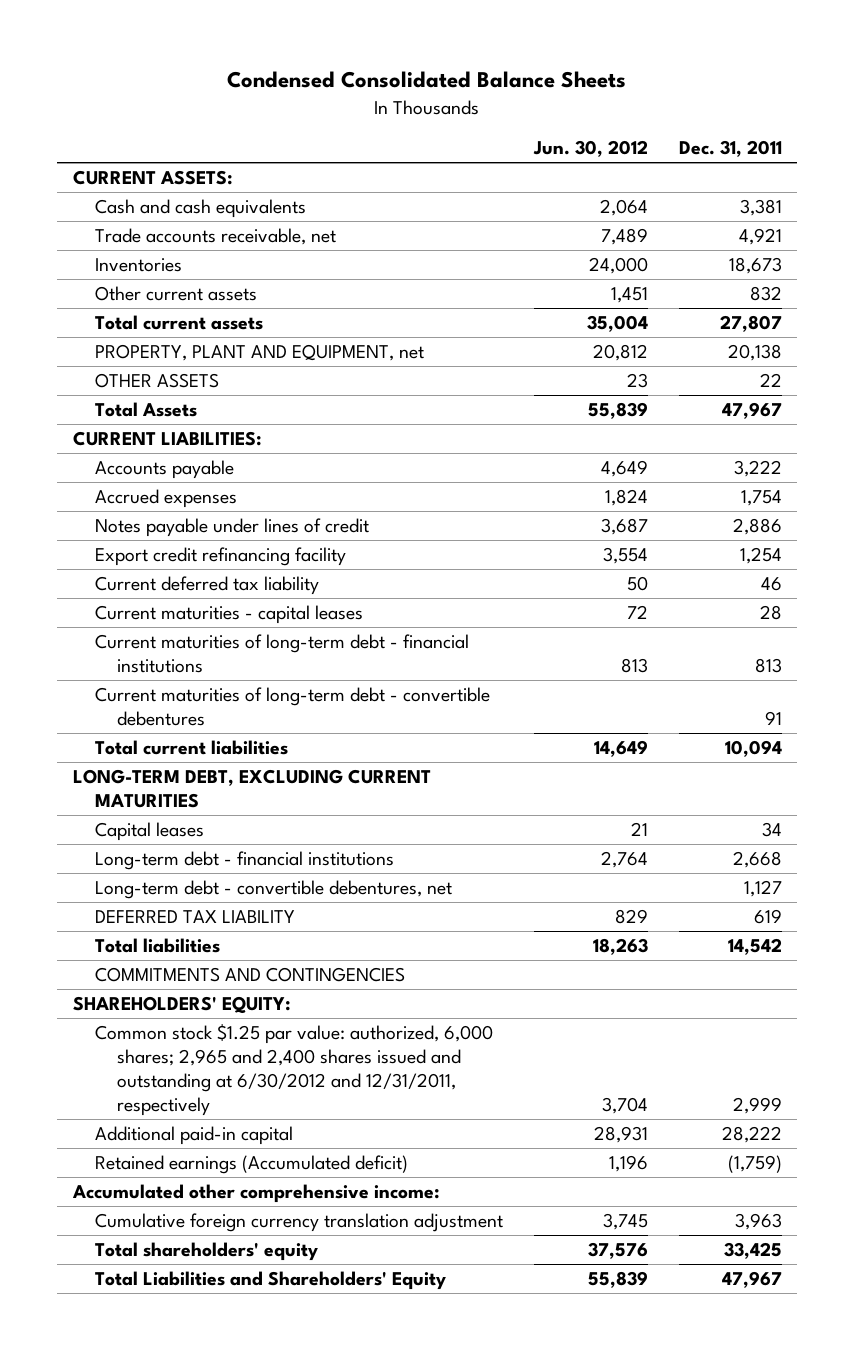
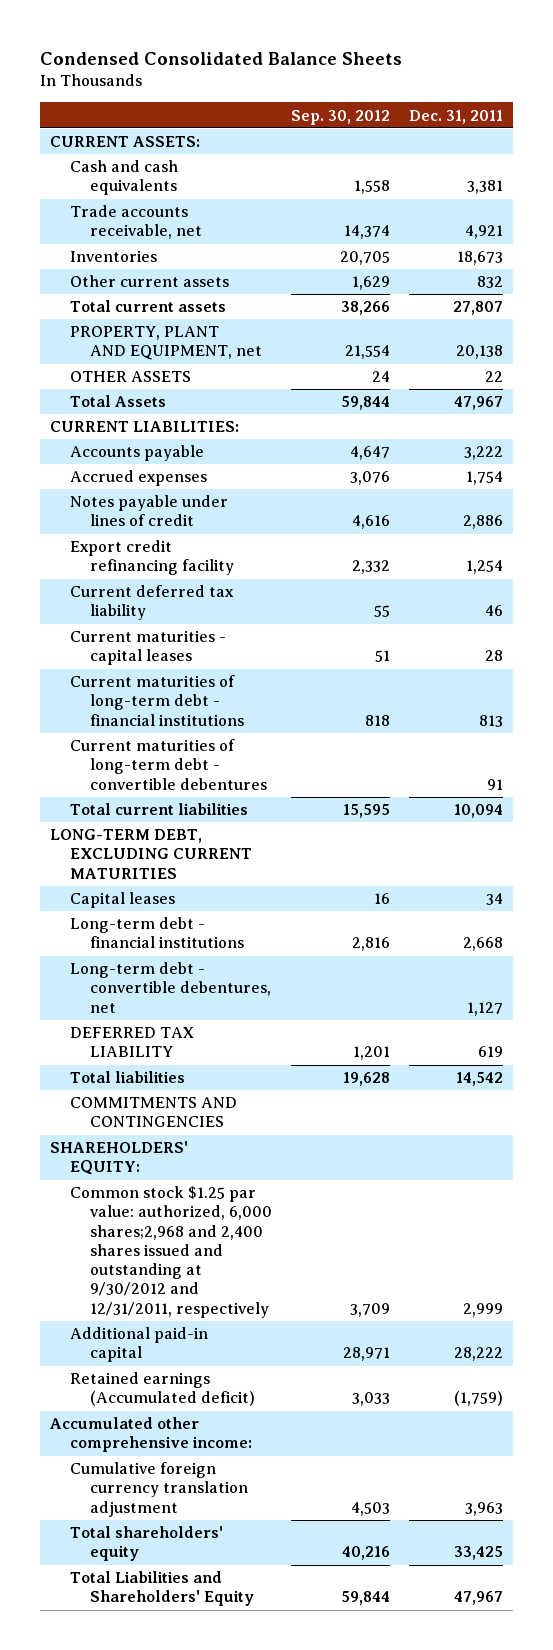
- | Jun. 30, 2012 | Dec. 31, 2011
+ | Sep. 30, 2012 | Dec. 31, 2011
- Common stock $1.25 par value: authorized, 6,000 shares; 2,965 and 2,400 shares issued and outstanding at 6/30/2012 and 12/31/2011, respectively | 3,704 | 2,999
+ Common stock $1.25 par value: authorized, 6,000 shares;2,968 and 2,400 shares issued and outstanding at 9/30/2012 and 12/31/2011, respectively | 3,709 | 2,999

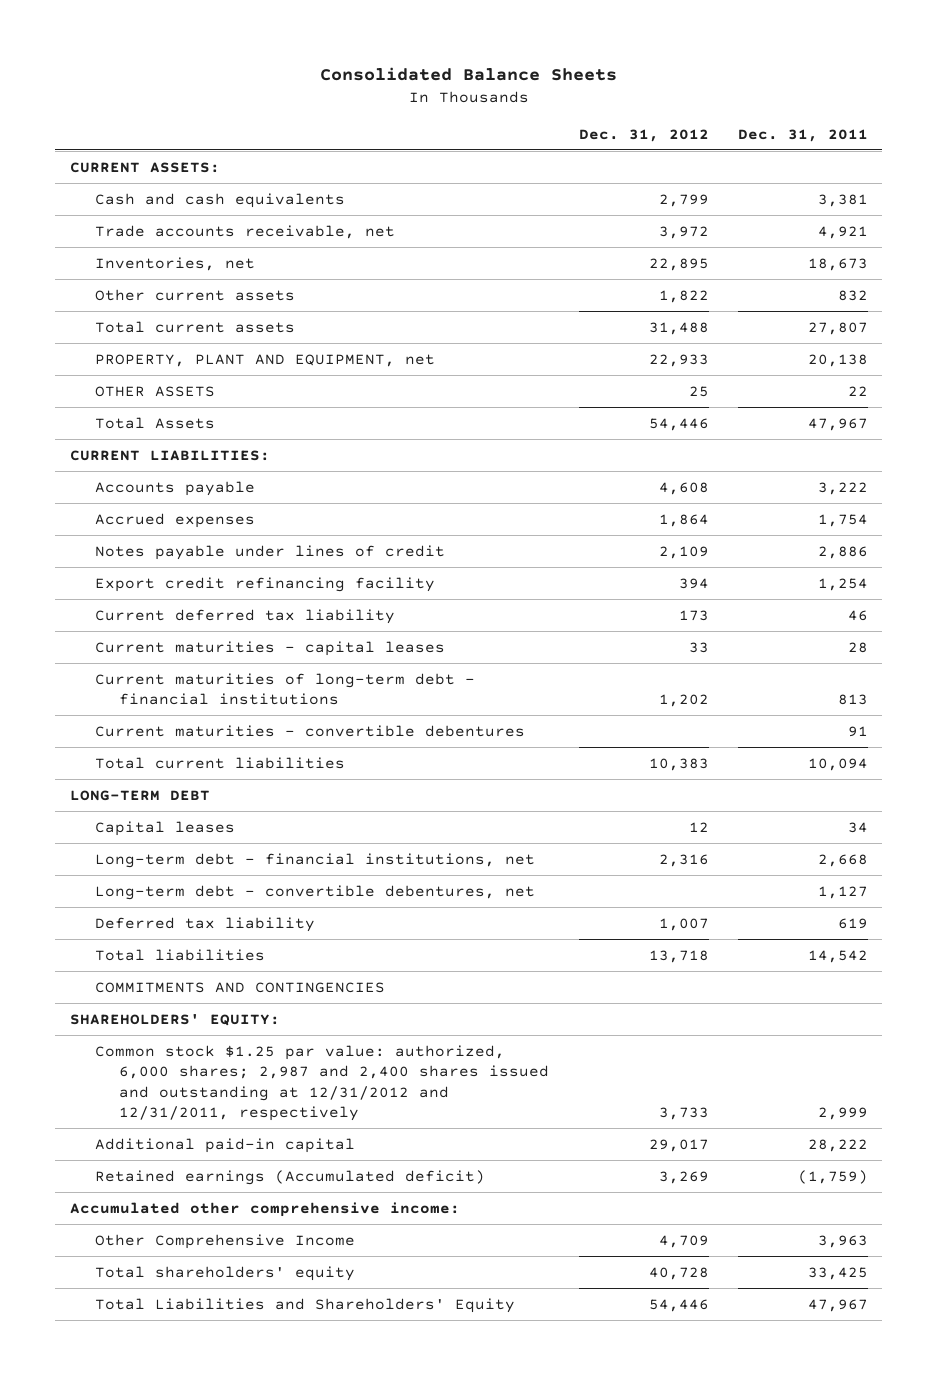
- Condensed Consolidated Balance Sheets
+ Consolidated Balance Sheets
- | Sep. 30, 2012 | Dec. 31, 2011
+ | Dec. 31, 2012 | Dec. 31, 2011
- Inventories | 20,705 | 18,673
+ Inventories, net | 22,895 | 18,673
- Current maturities of long-term debt - convertible debentures | | 91
+ Current maturities - convertible debentures | | 91
- LONG-TERM DEBT, EXCLUDING CURRENT MATURITIES
+ LONG-TERM DEBT
- Long-term debt - financial institutions | 2,816 | 2,668
+ Long-term debt - financial institutions, net | 2,316 | 2,668
- DEFERRED TAX LIABILITY | 1,201 | 619
+ Deferred tax liability | 1,007 | 619
- Common stock $1.25 par value: authorized, 6,000 shares;2,968 and 2,400 shares issued and outstanding at 9/30/2012 and 12/31/2011, respectively | 3,709 | 2,999
+ Common stock $1.25 par value: authorized, 6,000 shares; 2,987 and 2,400 shares issued and outstanding at 12/31/2012 and 12/31/2011, respectively | 3,733 | 2,999
- Cumulative foreign currency translation adjustment | 4,503 | 3,963
+ Other Comprehensive Income | 4,709 | 3,963

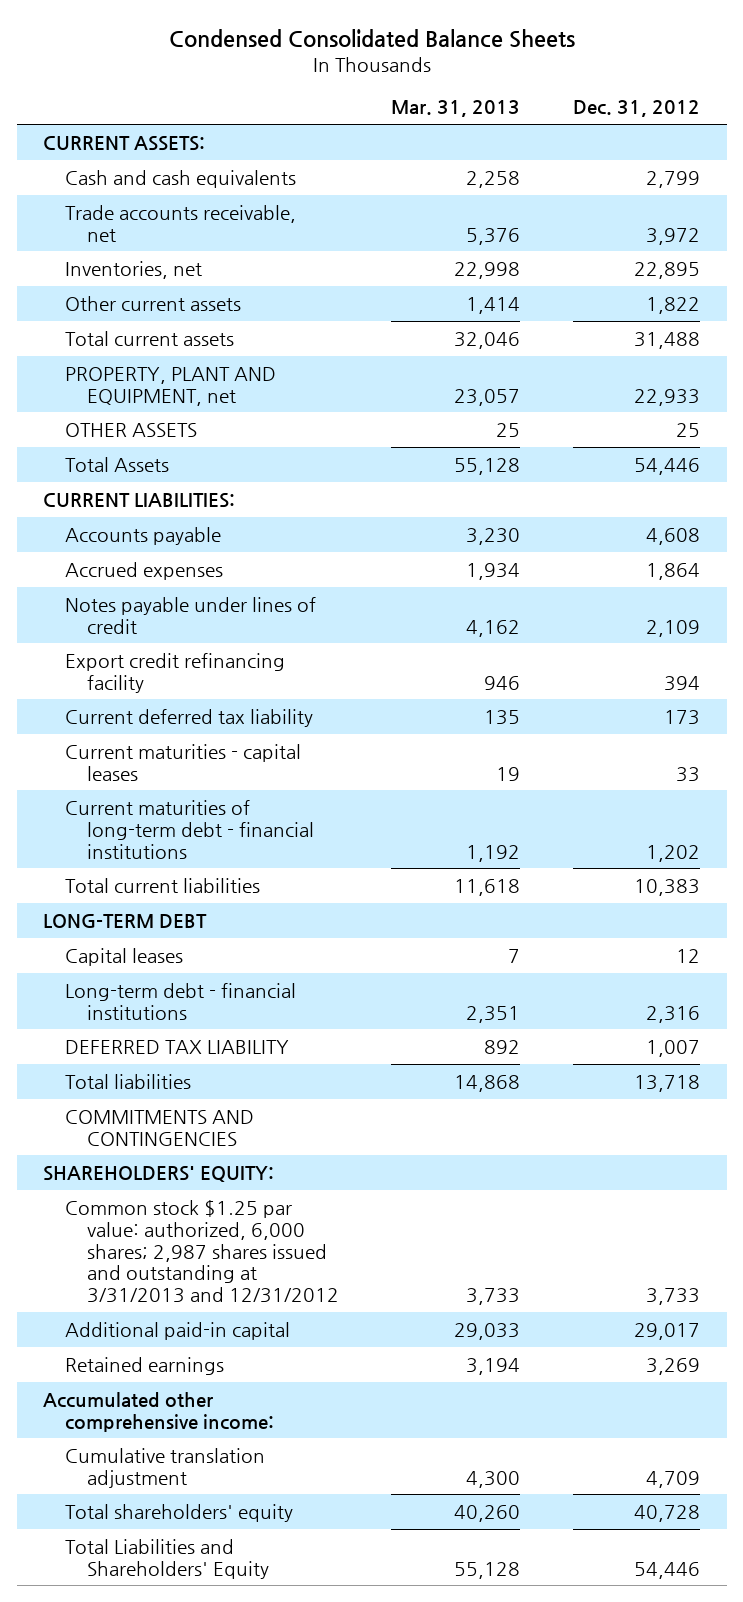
- Consolidated Balance Sheets
+ Condensed Consolidated Balance Sheets
- | Dec. 31, 2012 | Dec. 31, 2011
+ | Mar. 31, 2013 | Dec. 31, 2012
- Current maturities - convertible debentures | | 91
- Long-term debt - financial institutions, net | 2,316 | 2,668
- Long-term debt - convertible debentures, net | | 1,127
- Deferred tax liability | 1,007 | 619
+ Long-term debt - financial institutions | 2,351 | 2,316
+ DEFERRED TAX LIABILITY | 892 | 1,007
- Common stock $1.25 par value: authorized, 6,000 shares; 2,987 and 2,400 shares issued and outstanding at 12/31/2012 and 12/31/2011, respectively | 3,733 | 2,999
+ Common stock $1.25 par value: authorized, 6,000 shares; 2,987 shares issued and outstanding at 3/31/2013 and 12/31/2012 | 3,733 | 3,733
- Retained earnings (Accumulated deficit) | 3,269 | (1,759)
+ Retained earnings | 3,194 | 3,269
- Other Comprehensive Income | 4,709 | 3,963
+ Cumulative translation adjustment | 4,300 | 4,709

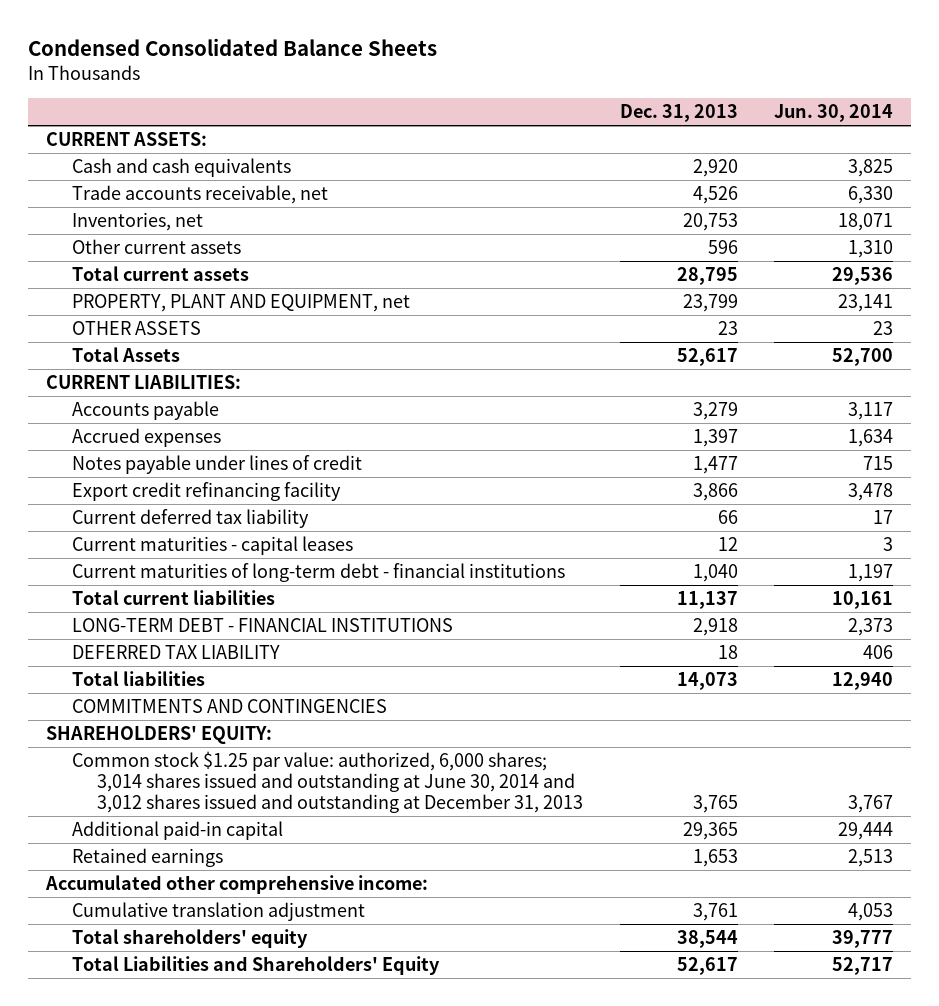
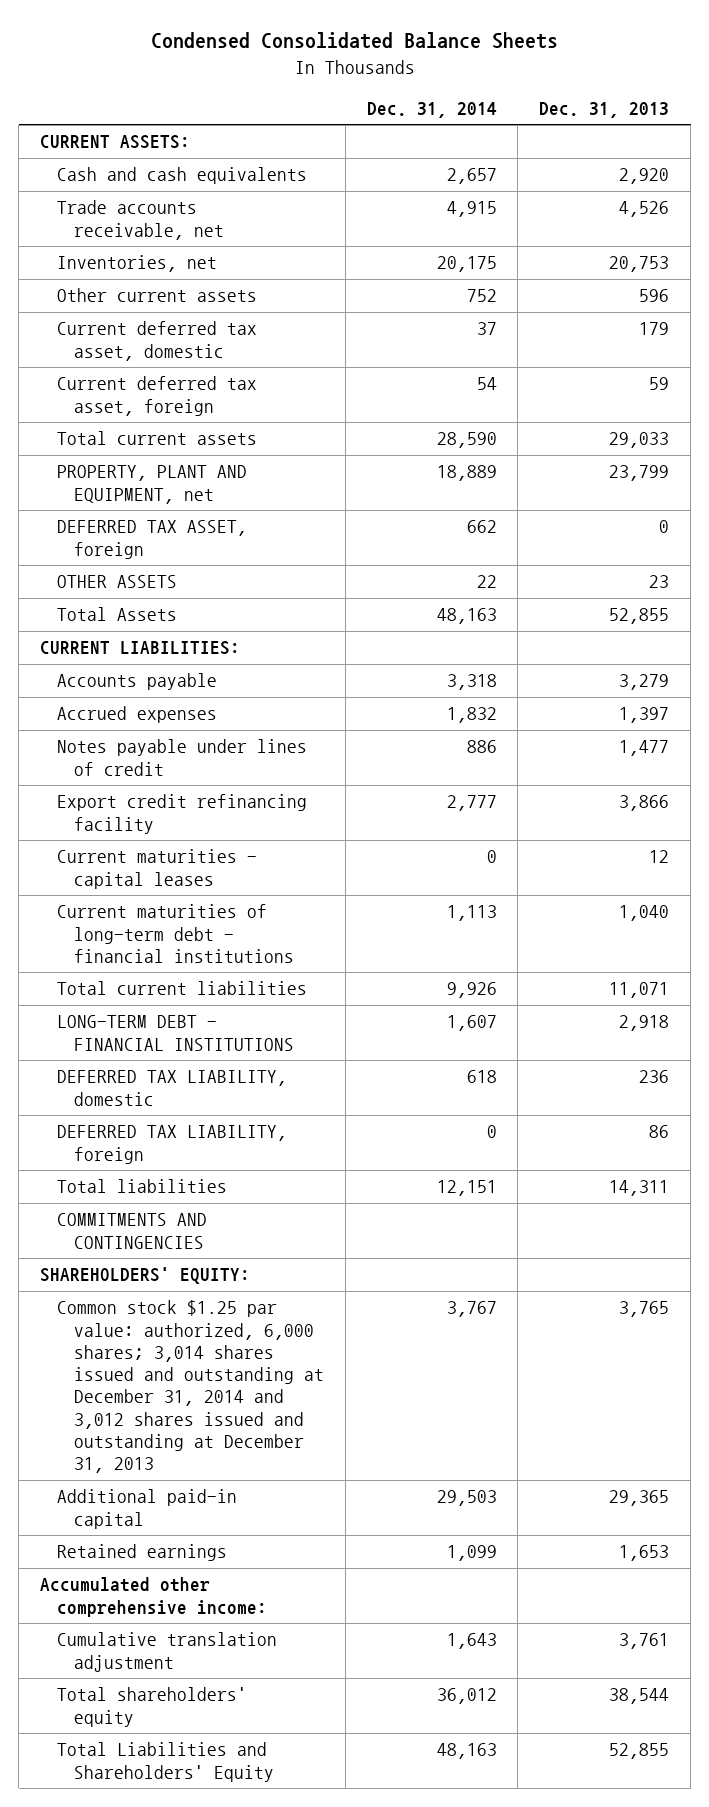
- | Dec. 31, 2013 | Jun. 30, 2014
+ | Dec. 31, 2014 | Dec. 31, 2013
- Total current assets | 28,795 | 29,536
+ Current deferred tax asset, domestic | 37 | 179
+ Current deferred tax asset, foreign | 54 | 59
+ Total current assets | 28,590 | 29,033
+ DEFERRED TAX ASSET, foreign | 662 | 0
- Total Assets | 52,617 | 52,700
+ Total Assets | 48,163 | 52,855
- Current deferred tax liability | 66 | 17
- Total current liabilities | 11,137 | 10,161
+ Total current liabilities | 9,926 | 11,071
- DEFERRED TAX LIABILITY | 18 | 406
- Total liabilities | 14,073 | 12,940
+ DEFERRED TAX LIABILITY, domestic | 618 | 236
+ DEFERRED TAX LIABILITY, foreign | 0 | 86
+ Total liabilities | 12,151 | 14,311
- Common stock $1.25 par value: authorized, 6,000 shares; 3,014 shares issued and outstanding at June 30, 2014 and 3,012 shares issued and outstanding at December 31, 2013 | 3,765 | 3,767
+ Common stock $1.25 par value: authorized, 6,000 shares; 3,014 shares issued and outstanding at December 31, 2014 and 3,012 shares issued and outstanding at December 31, 2013 | 3,767 | 3,765
- Total Liabilities and Shareholders' Equity | 52,617 | 52,717
+ Total Liabilities and Shareholders' Equity | 48,163 | 52,855

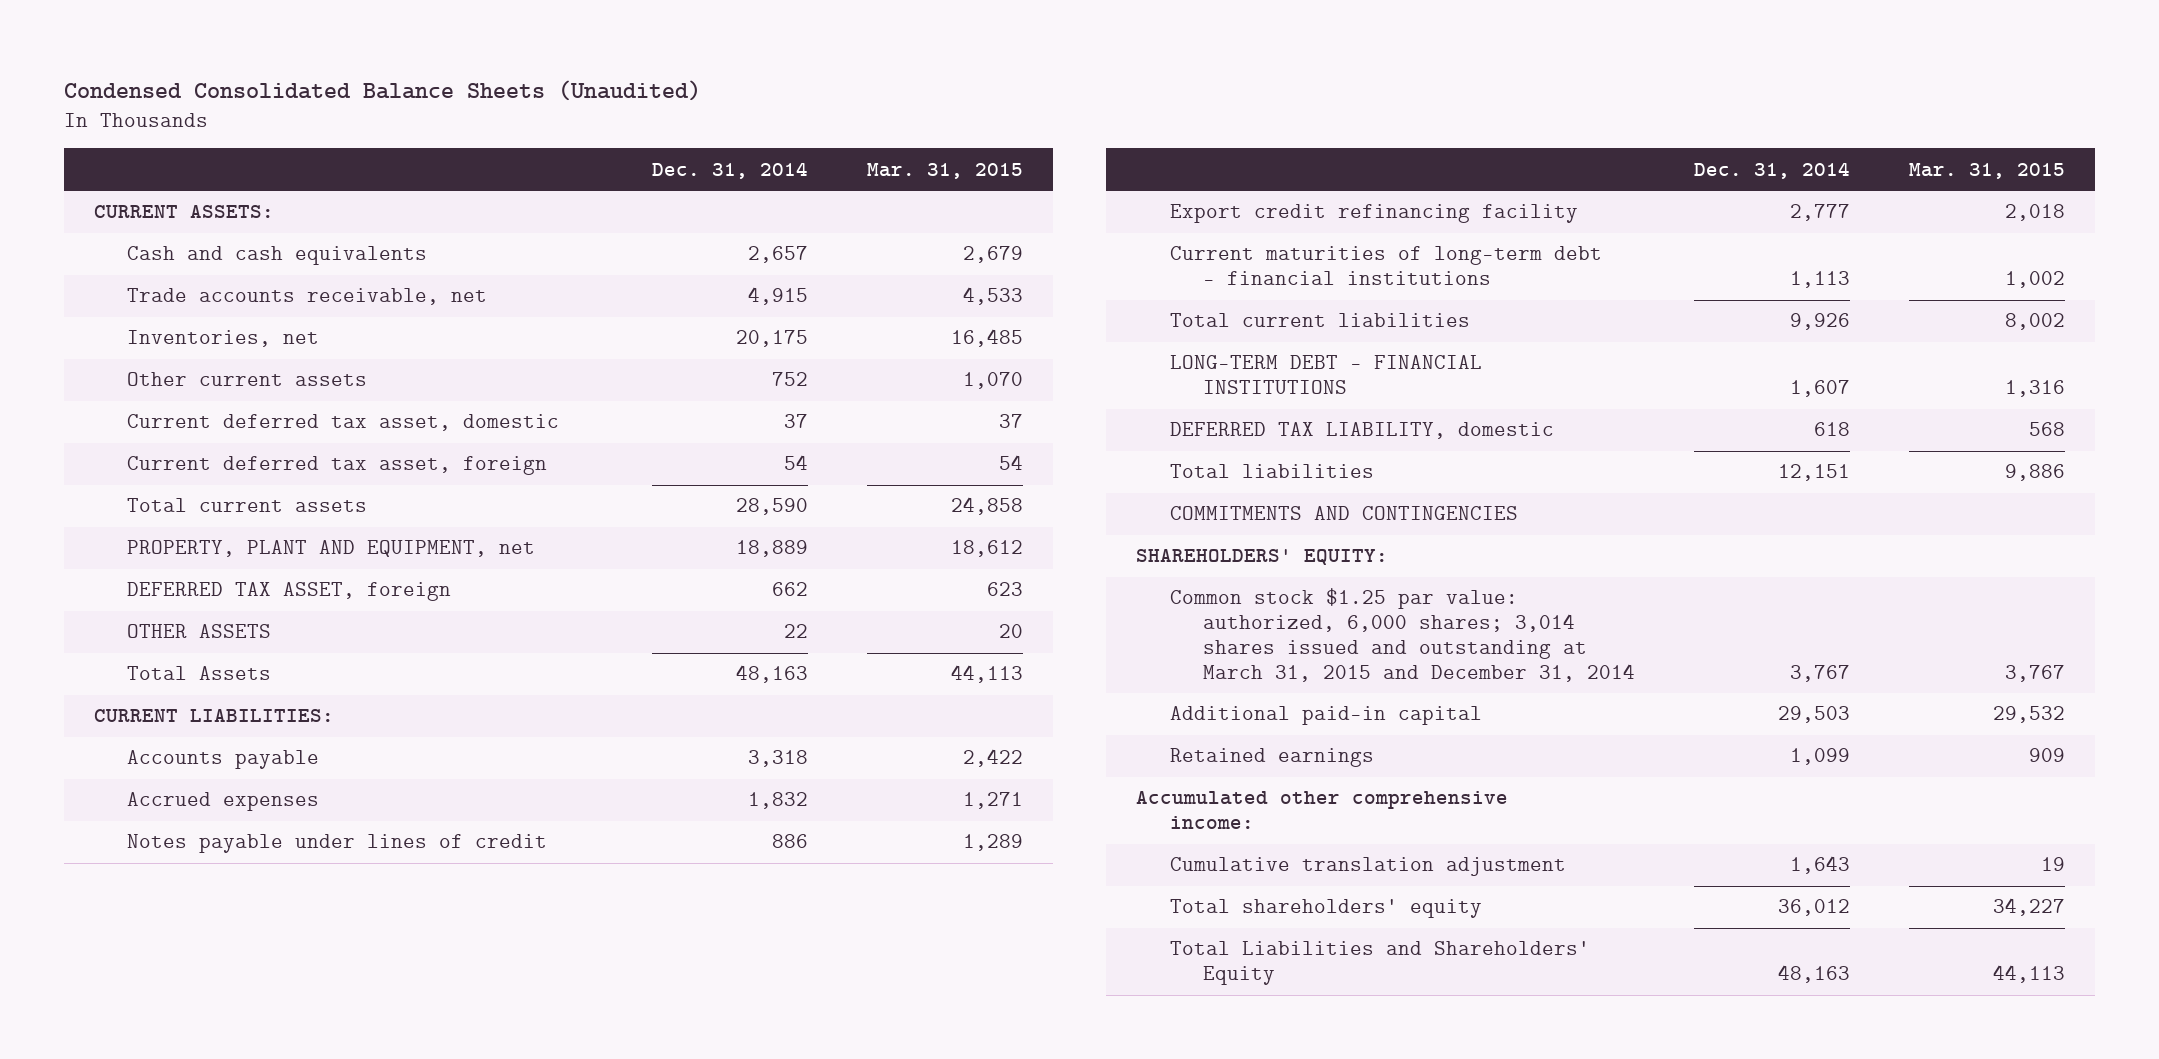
- Condensed Consolidated Balance Sheets
+ Condensed Consolidated Balance Sheets (Unaudited)
- | Dec. 31, 2014 | Dec. 31, 2013
+ | Dec. 31, 2014 | Mar. 31, 2015
- Current maturities - capital leases | 0 | 12
- DEFERRED TAX LIABILITY, foreign | 0 | 86
- Common stock $1.25 par value: authorized, 6,000 shares; 3,014 shares issued and outstanding at December 31, 2014 and 3,012 shares issued and outstanding at December 31, 2013 | 3,767 | 3,765
+ Common stock $1.25 par value: authorized, 6,000 shares; 3,014 shares issued and outstanding at March 31, 2015 and December 31, 2014 | 3,767 | 3,767

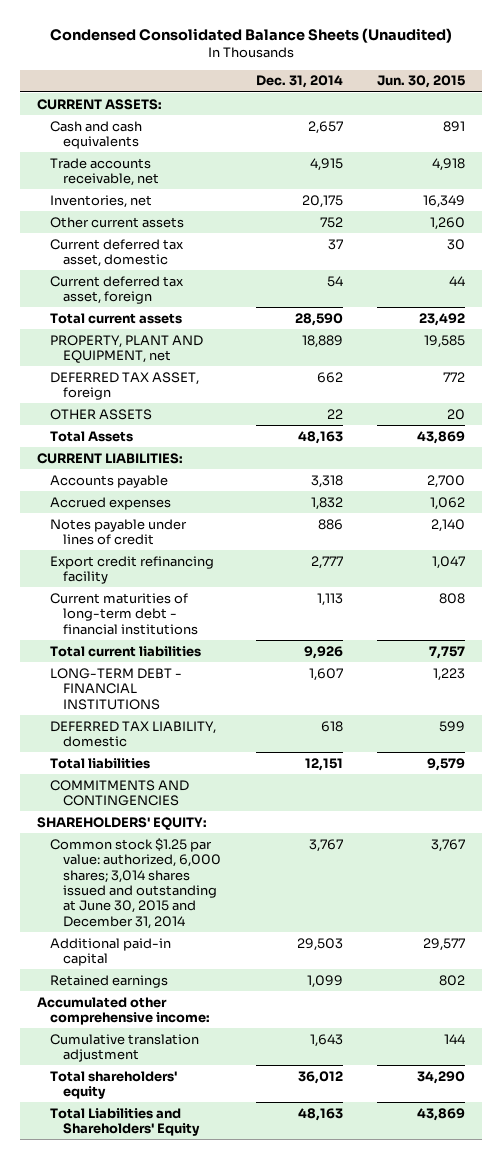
- | Dec. 31, 2014 | Mar. 31, 2015
+ | Dec. 31, 2014 | Jun. 30, 2015
- Common stock $1.25 par value: authorized, 6,000 shares; 3,014 shares issued and outstanding at March 31, 2015 and December 31, 2014 | 3,767 | 3,767
+ Common stock $1.25 par value: authorized, 6,000 shares; 3,014 shares issued and outstanding at June 30, 2015 and December 31, 2014 | 3,767 | 3,767

